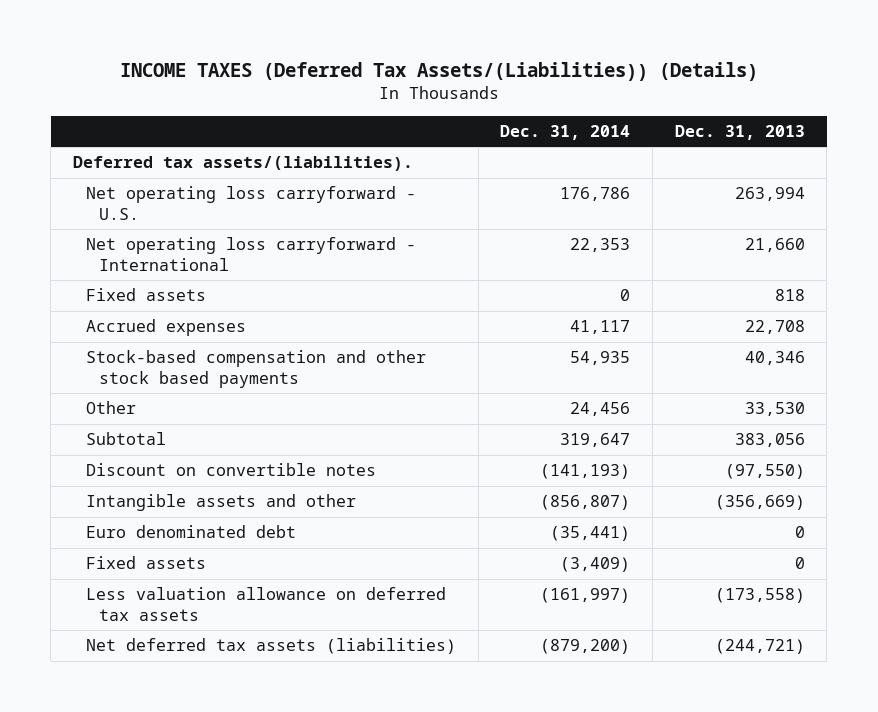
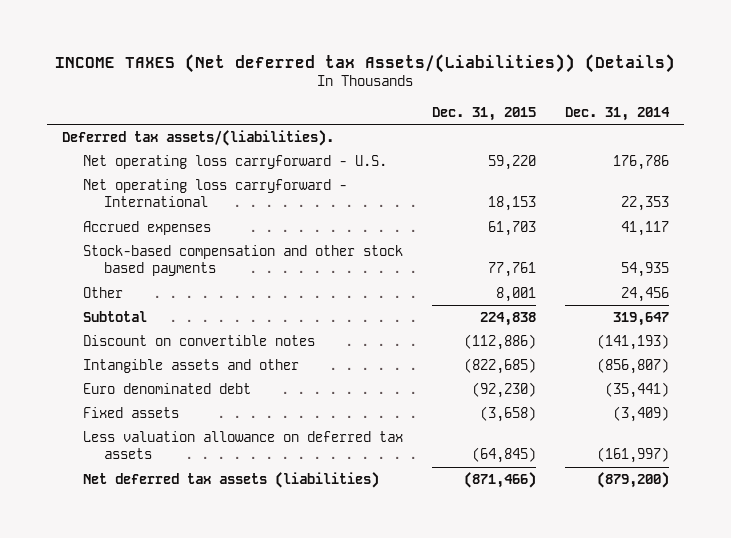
- INCOME TAXES (Deferred Tax Assets/(Liabilities)) (Details)
+ INCOME TAXES (Net deferred tax Assets/(Liabilities)) (Details)
- | Dec. 31, 2014 | Dec. 31, 2013
+ | Dec. 31, 2015 | Dec. 31, 2014
- Fixed assets | 0 | 818

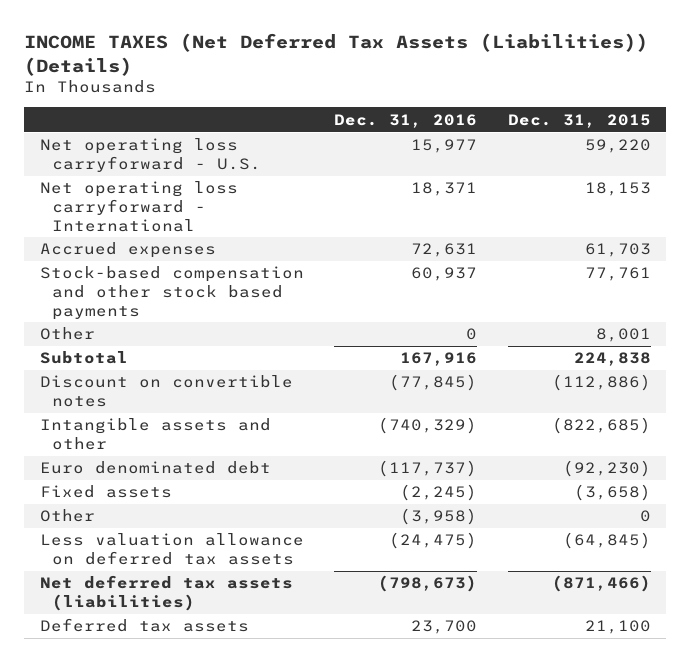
- INCOME TAXES (Net deferred tax Assets/(Liabilities)) (Details)
+ INCOME TAXES (Net Deferred Tax Assets (Liabilities)) (Details)
- | Dec. 31, 2015 | Dec. 31, 2014
+ | Dec. 31, 2016 | Dec. 31, 2015
- Deferred tax assets/(liabilities).
+ Other | (3,958) | 0
+ Deferred tax assets | 23,700 | 21,100

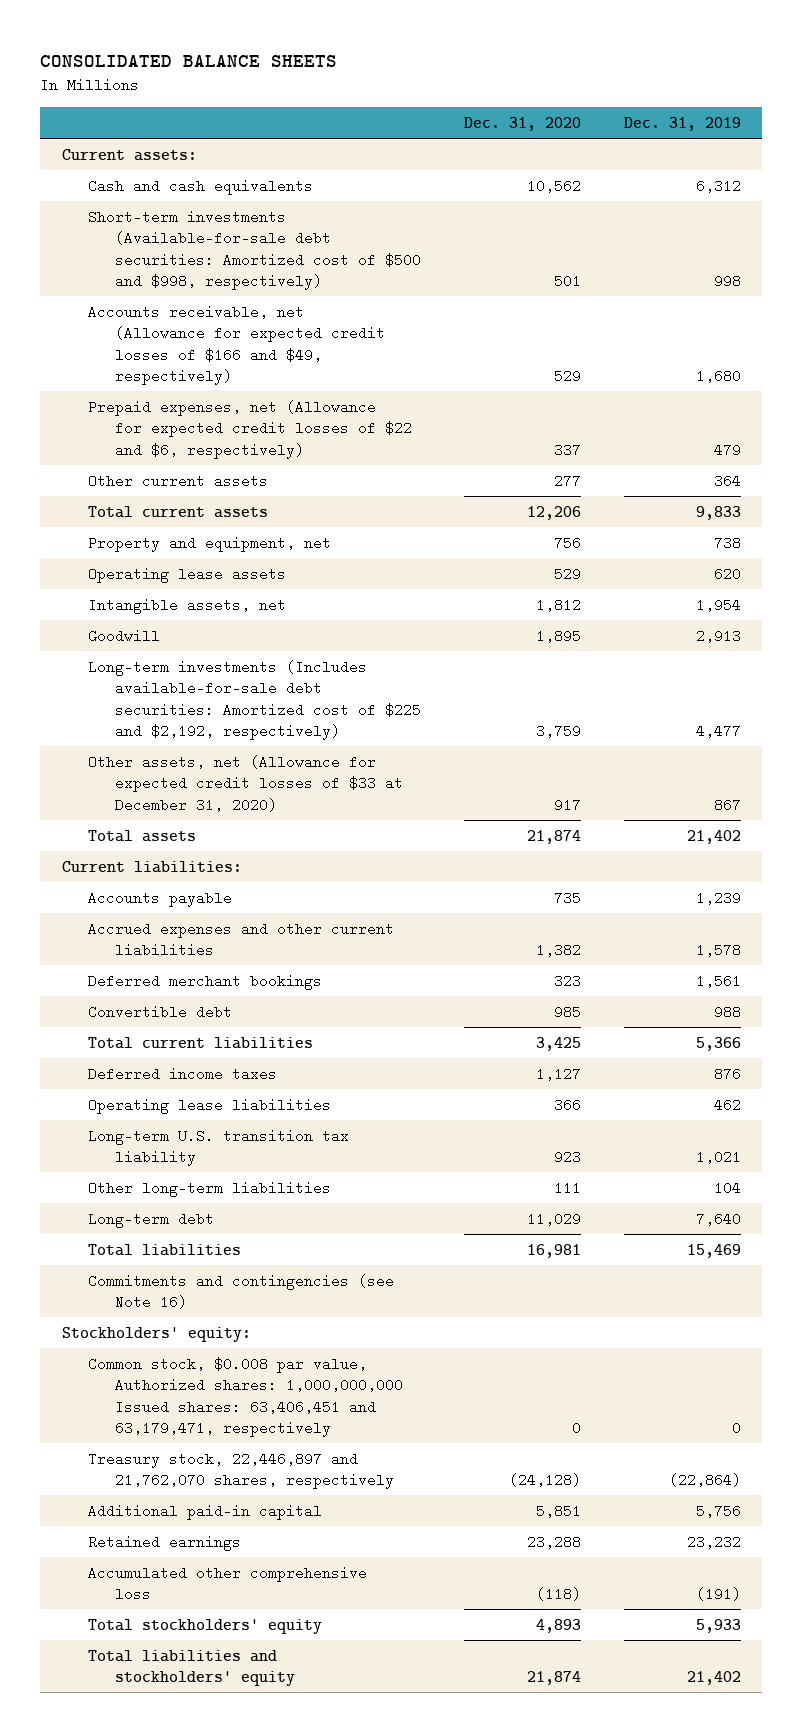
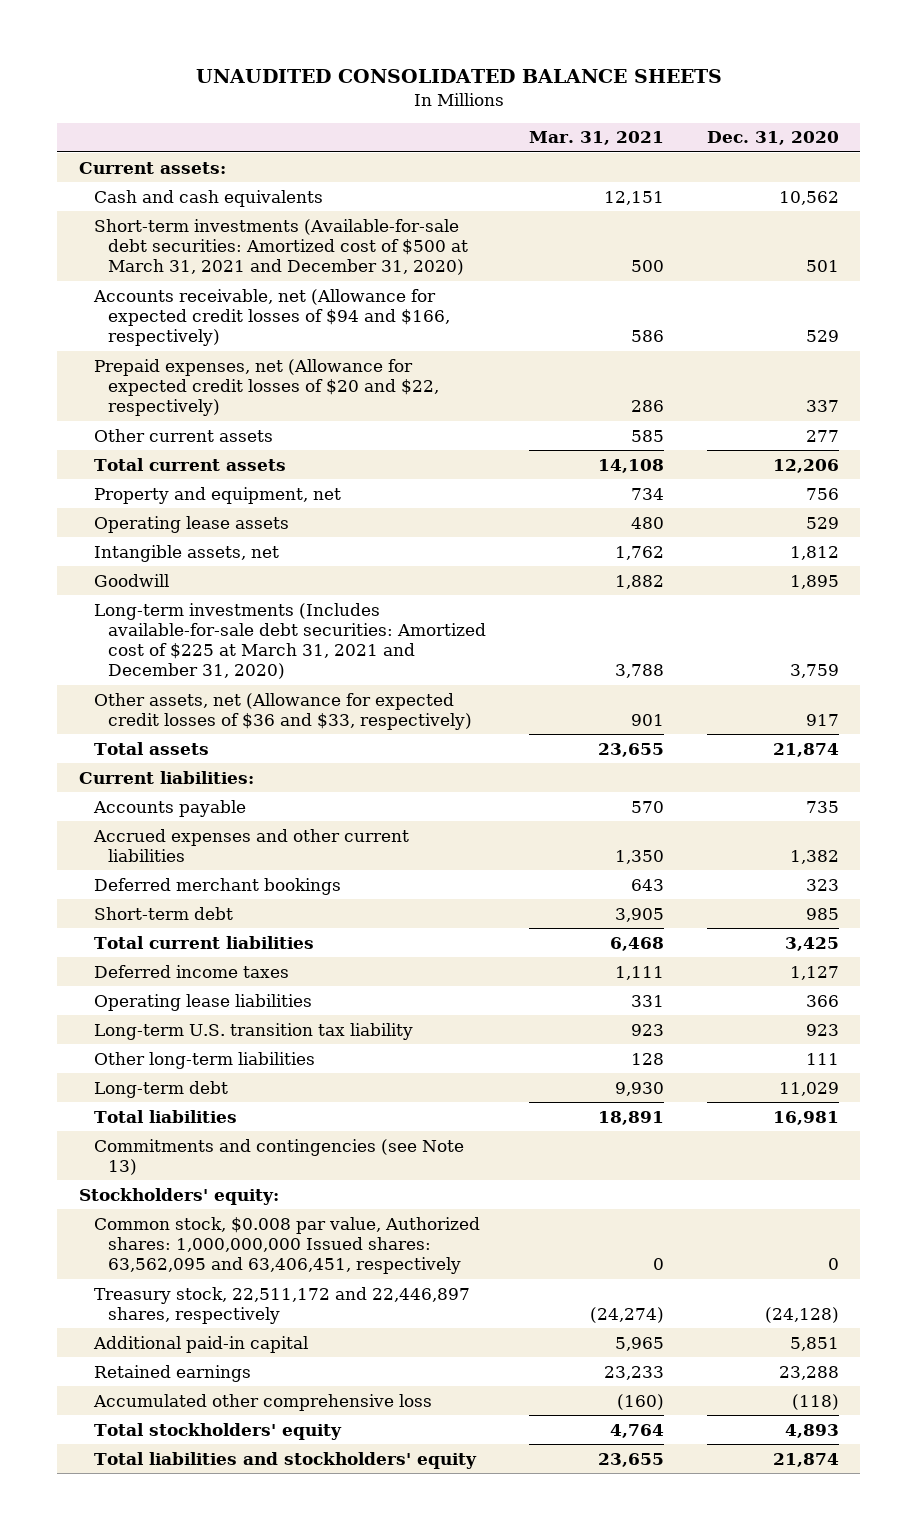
- CONSOLIDATED BALANCE SHEETS
+ UNAUDITED CONSOLIDATED BALANCE SHEETS
- | Dec. 31, 2020 | Dec. 31, 2019
+ | Mar. 31, 2021 | Dec. 31, 2020
- Short-term investments (Available-for-sale debt securities: Amortized cost of $500 and $998, respectively) | 501 | 998
- Accounts receivable, net (Allowance for expected credit losses of $166 and $49, respectively) | 529 | 1,680
- Prepaid expenses, net (Allowance for expected credit losses of $22 and $6, respectively) | 337 | 479
+ Short-term investments (Available-for-sale debt securities: Amortized cost of $500 at March 31, 2021 and December 31, 2020) | 500 | 501
+ Accounts receivable, net (Allowance for expected credit losses of $94 and $166, respectively) | 586 | 529
+ Prepaid expenses, net (Allowance for expected credit losses of $20 and $22, respectively) | 286 | 337
- Long-term investments (Includes available-for-sale debt securities: Amortized cost of $225 and $2,192, respectively) | 3,759 | 4,477
- Other assets, net (Allowance for expected credit losses of $33 at December 31, 2020) | 917 | 867
+ Long-term investments (Includes available-for-sale debt securities: Amortized cost of $225 at March 31, 2021 and December 31, 2020) | 3,788 | 3,759
+ Other assets, net (Allowance for expected credit losses of $36 and $33, respectively) | 901 | 917
- Convertible debt | 985 | 988
+ Short-term debt | 3,905 | 985
- Commitments and contingencies (see Note 16)
+ Commitments and contingencies (see Note 13)
- Common stock, $0.008 par value, Authorized shares: 1,000,000,000 Issued shares: 63,406,451 and 63,179,471, respectively | 0 | 0
- Treasury stock, 22,446,897 and 21,762,070 shares, respectively | (24,128) | (22,864)
+ Common stock, $0.008 par value, Authorized shares: 1,000,000,000 Issued shares: 63,562,095 and 63,406,451, respectively | 0 | 0
+ Treasury stock, 22,511,172 and 22,446,897 shares, respectively | (24,274) | (24,128)

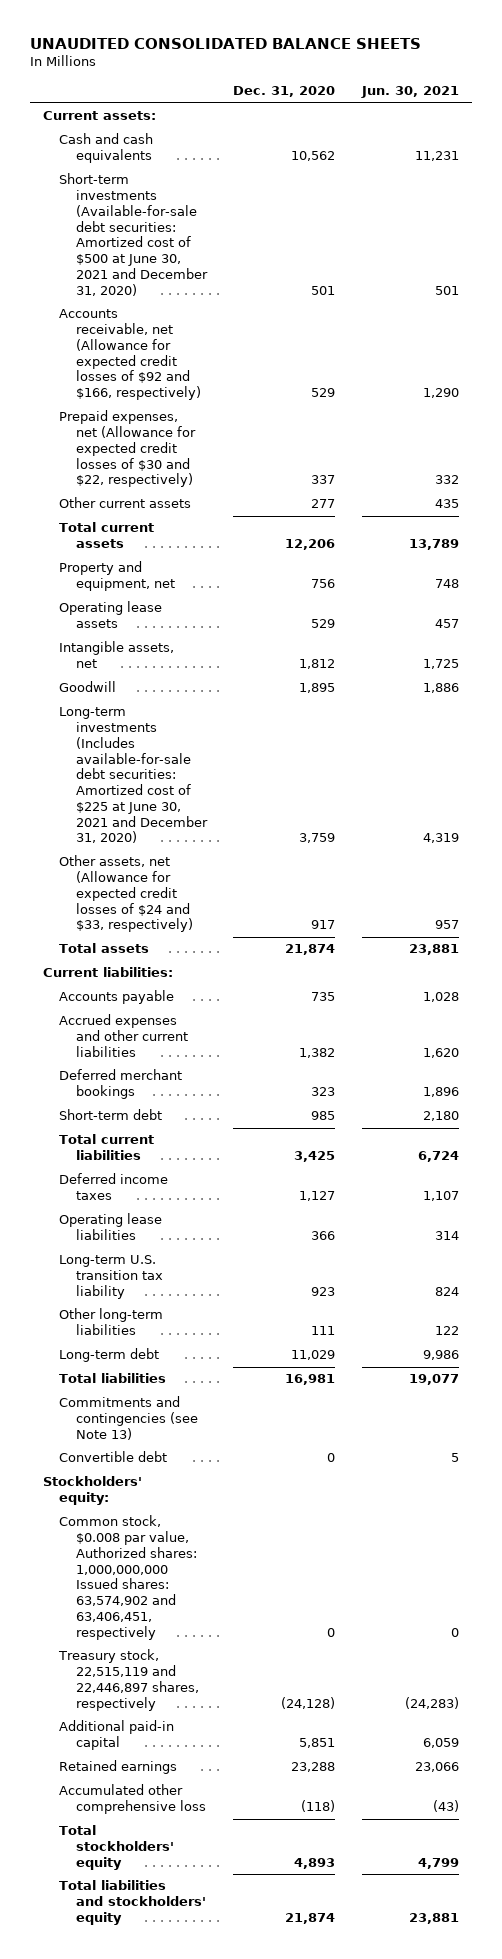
- | Mar. 31, 2021 | Dec. 31, 2020
+ | Dec. 31, 2020 | Jun. 30, 2021
- Short-term investments (Available-for-sale debt securities: Amortized cost of $500 at March 31, 2021 and December 31, 2020) | 500 | 501
- Accounts receivable, net (Allowance for expected credit losses of $94 and $166, respectively) | 586 | 529
- Prepaid expenses, net (Allowance for expected credit losses of $20 and $22, respectively) | 286 | 337
+ Short-term investments (Available-for-sale debt securities: Amortized cost of $500 at June 30, 2021 and December 31, 2020) | 501 | 501
+ Accounts receivable, net (Allowance for expected credit losses of $92 and $166, respectively) | 529 | 1,290
+ Prepaid expenses, net (Allowance for expected credit losses of $30 and $22, respectively) | 337 | 332
- Long-term investments (Includes available-for-sale debt securities: Amortized cost of $225 at March 31, 2021 and December 31, 2020) | 3,788 | 3,759
- Other assets, net (Allowance for expected credit losses of $36 and $33, respectively) | 901 | 917
+ Long-term investments (Includes available-for-sale debt securities: Amortized cost of $225 at June 30, 2021 and December 31, 2020) | 3,759 | 4,319
+ Other assets, net (Allowance for expected credit losses of $24 and $33, respectively) | 917 | 957
+ Convertible debt | 0 | 5
- Common stock, $0.008 par value, Authorized shares: 1,000,000,000 Issued shares: 63,562,095 and 63,406,451, respectively | 0 | 0
- Treasury stock, 22,511,172 and 22,446,897 shares, respectively | (24,274) | (24,128)
+ Common stock, $0.008 par value, Authorized shares: 1,000,000,000 Issued shares: 63,574,902 and 63,406,451, respectively | 0 | 0
+ Treasury stock, 22,515,119 and 22,446,897 shares, respectively | (24,128) | (24,283)

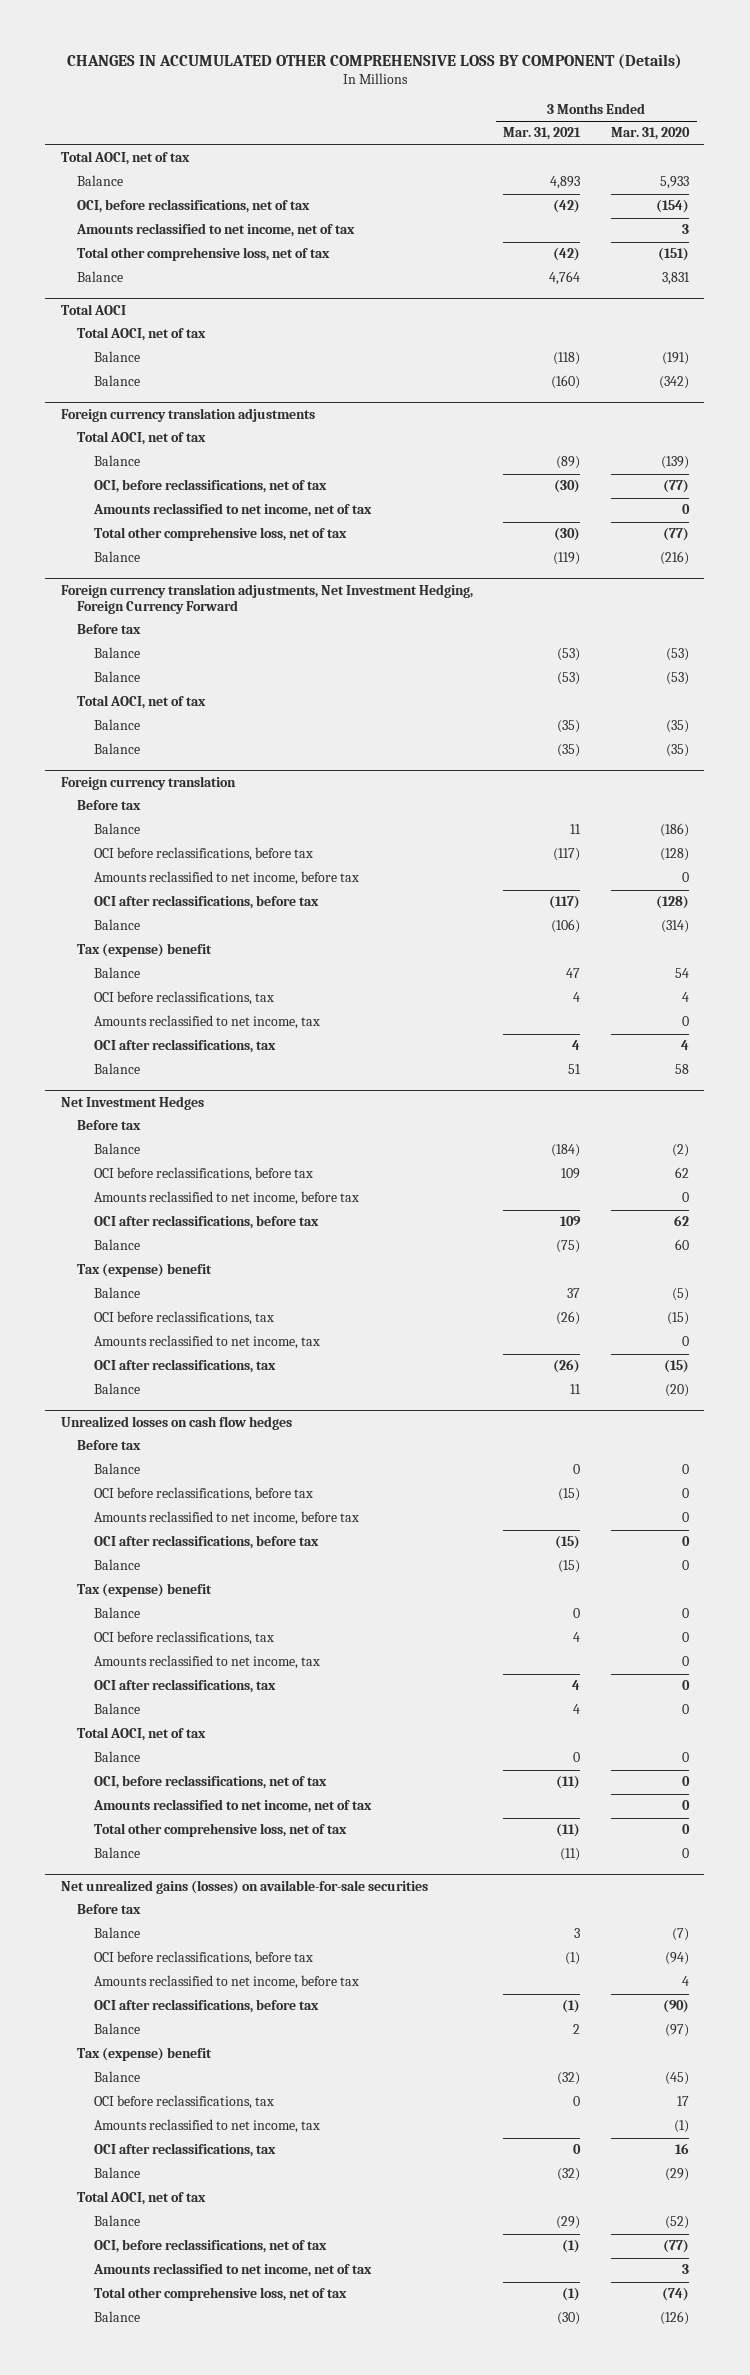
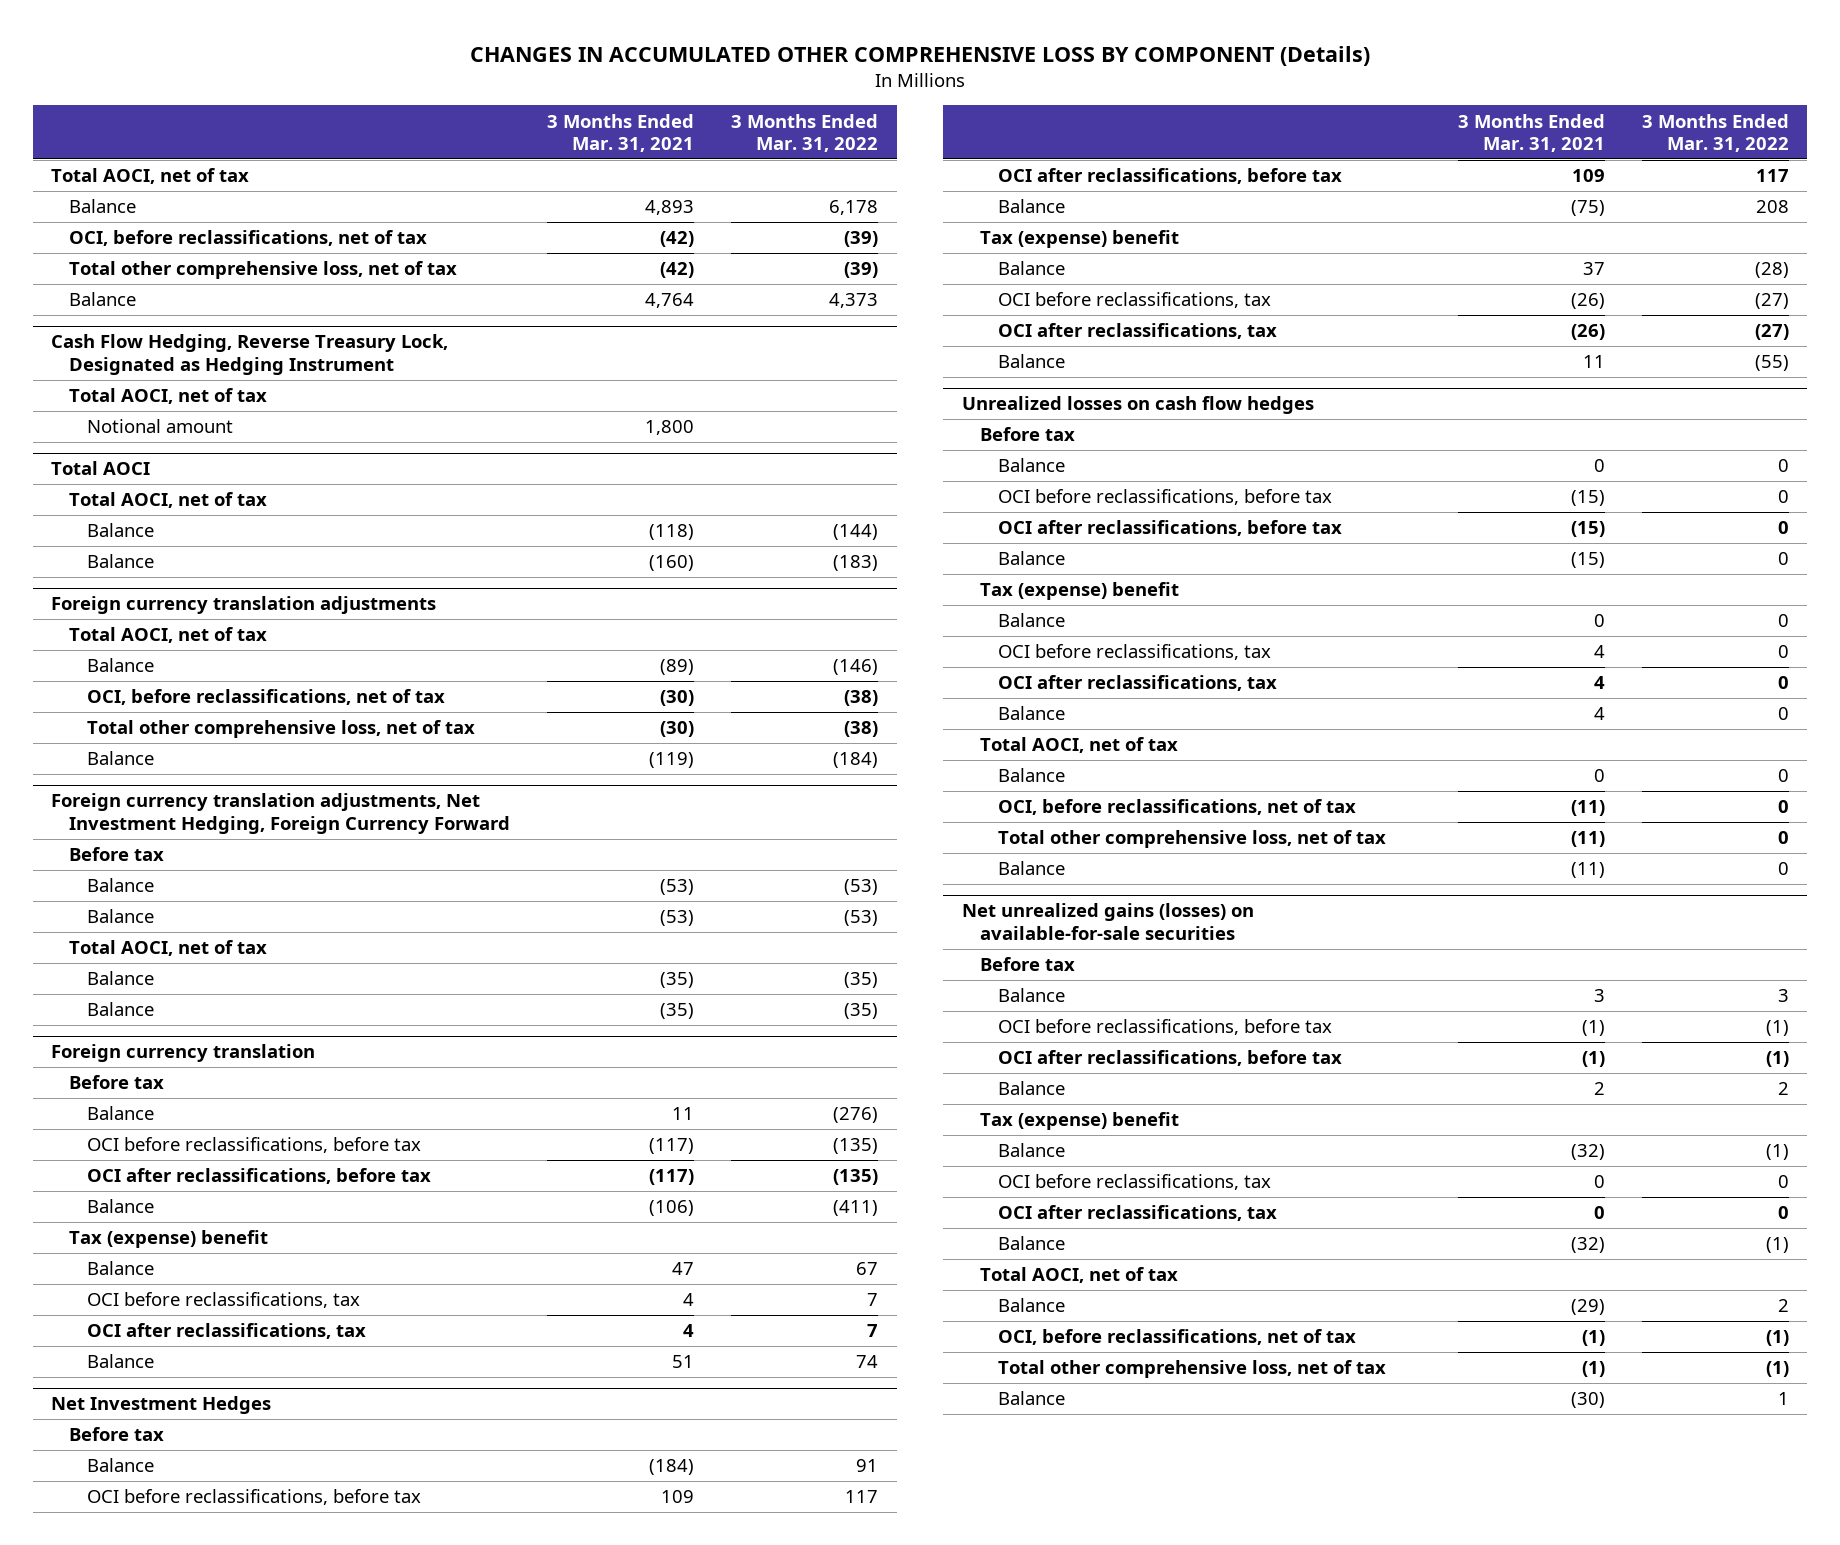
- | 3 Months Ended Mar. 31, 2021 | 3 Months Ended Mar. 31, 2020
+ | 3 Months Ended Mar. 31, 2021 | 3 Months Ended Mar. 31, 2022
- Amounts reclassified to net income, net of tax | | 3
+ Cash Flow Hedging, Reverse Treasury Lock, Designated as Hedging Instrument
+ Total AOCI, net of tax
+ Notional amount | 1,800 |
@ Foreign currency translation adjustments
- Amounts reclassified to net income, net of tax | | 0
@ Foreign currency translation
- Amounts reclassified to net income, before tax | | 0
- Amounts reclassified to net income, tax | | 0
@ Net Investment Hedges
- Amounts reclassified to net income, before tax | | 0
- Amounts reclassified to net income, tax | | 0
@ Unrealized losses on cash flow hedges
- Amounts reclassified to net income, before tax | | 0
- Amounts reclassified to net income, tax | | 0
- Amounts reclassified to net income, net of tax | | 0
@ Net unrealized gains (losses) on available-for-sale securities
- Amounts reclassified to net income, before tax | | 4
- Amounts reclassified to net income, tax | | (1)
- Amounts reclassified to net income, net of tax | | 3

